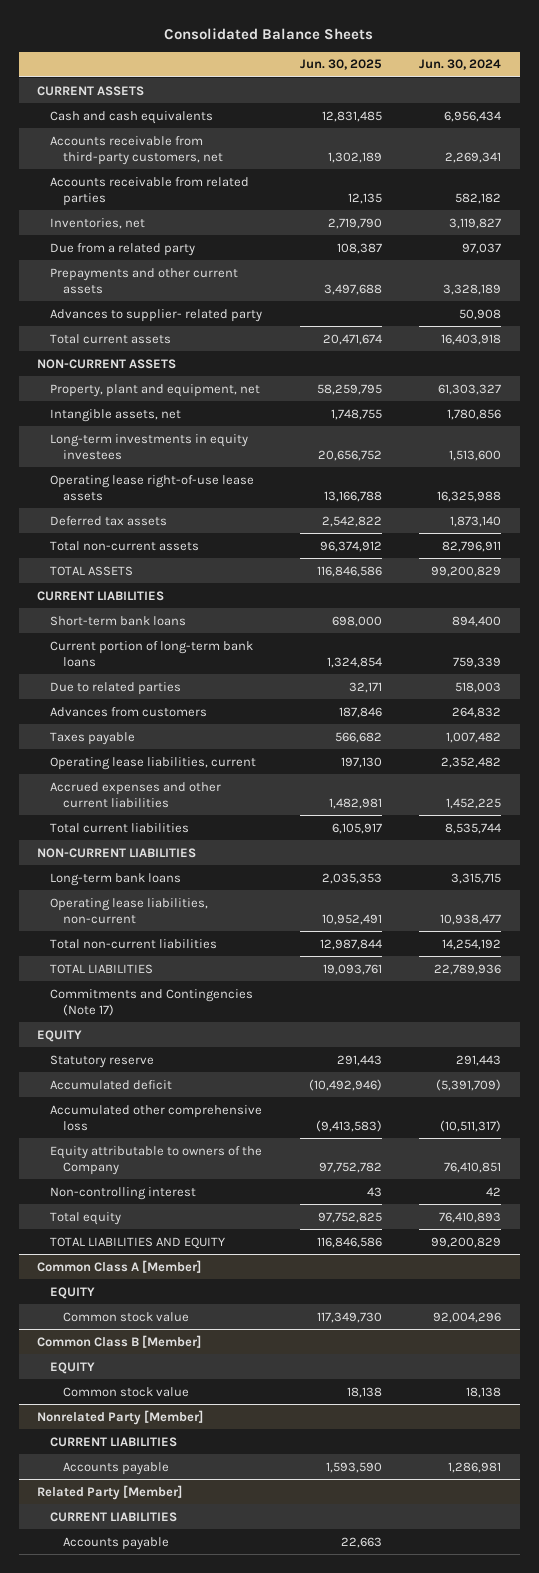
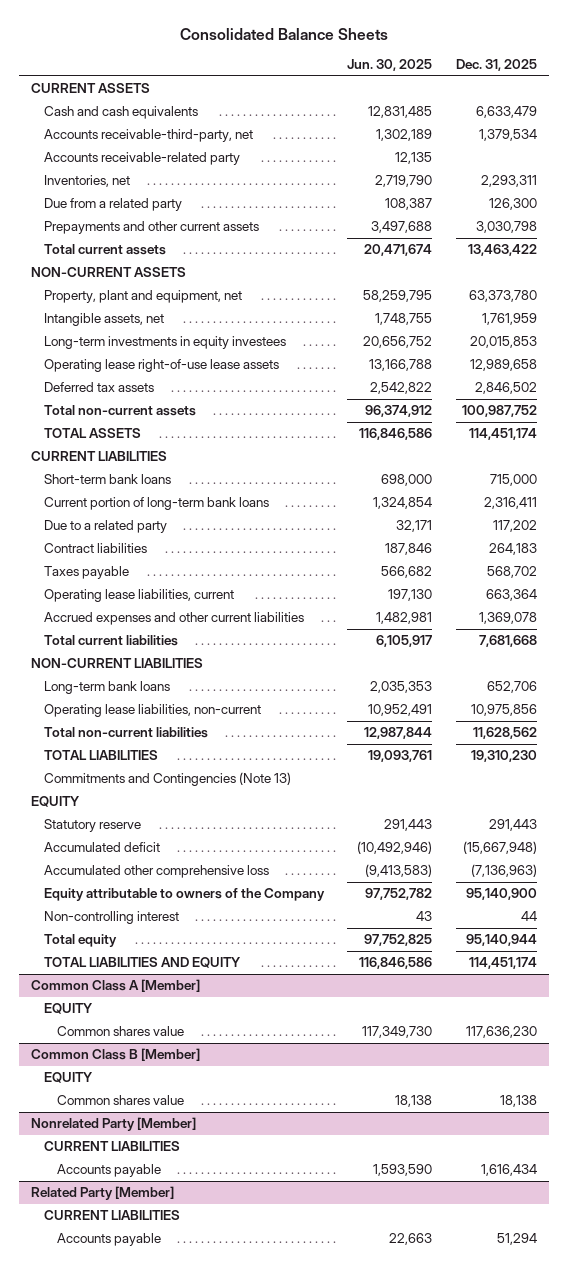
- | Jun. 30, 2025 | Jun. 30, 2024
+ | Jun. 30, 2025 | Dec. 31, 2025
- Accounts receivable from third-party customers, net | 1,302,189 | 2,269,341
- Accounts receivable from related parties | 12,135 | 582,182
+ Accounts receivable-third-party, net | 1,302,189 | 1,379,534
+ Accounts receivable-related party | 12,135 |
- Advances to supplier- related party | | 50,908
- Due to related parties | 32,171 | 518,003
- Advances from customers | 187,846 | 264,832
+ Due to a related party | 32,171 | 117,202
+ Contract liabilities | 187,846 | 264,183
- Commitments and Contingencies (Note 17)
+ Commitments and Contingencies (Note 13)
@ Common Class A [Member]
- Common stock value | 117,349,730 | 92,004,296
+ Common shares value | 117,349,730 | 117,636,230
@ Common Class B [Member]
- Common stock value | 18,138 | 18,138
+ Common shares value | 18,138 | 18,138

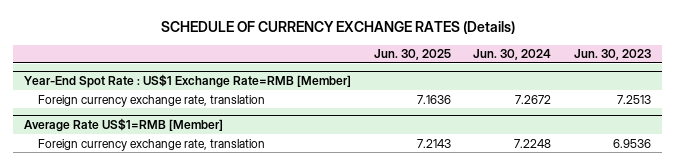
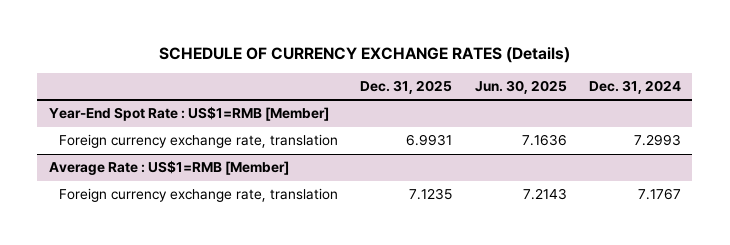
- | Jun. 30, 2025 | Jun. 30, 2024 | Jun. 30, 2023
+ | Dec. 31, 2025 | Jun. 30, 2025 | Dec. 31, 2024
- Year-End Spot Rate : US$1 Exchange Rate=RMB [Member]
+ Year-End Spot Rate : US$1=RMB [Member]
- Average Rate US$1=RMB [Member]
+ Average Rate : US$1=RMB [Member]

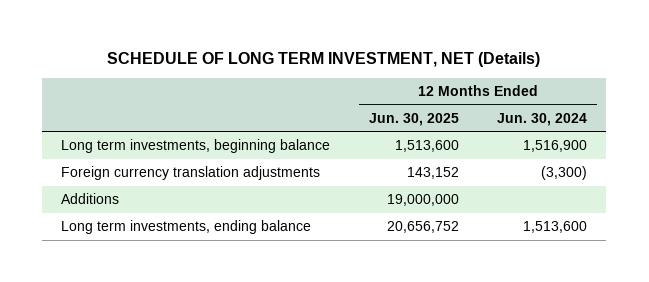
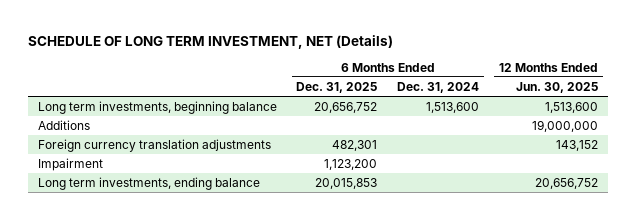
- | 12 Months Ended Jun. 30, 2025 | 12 Months Ended Jun. 30, 2024
+ | 6 Months Ended Dec. 31, 2025 | 6 Months Ended Dec. 31, 2024 | 12 Months Ended Jun. 30, 2025
moved down: Foreign currency translation adjustments | 482,301 | | 143,152
+ Impairment | 1,123,200 | |

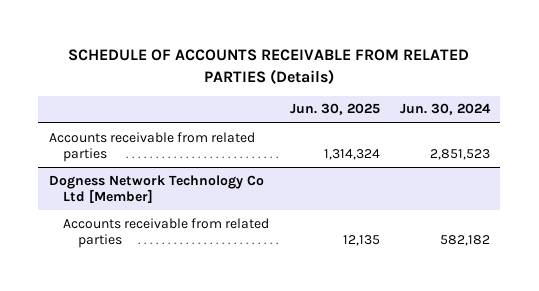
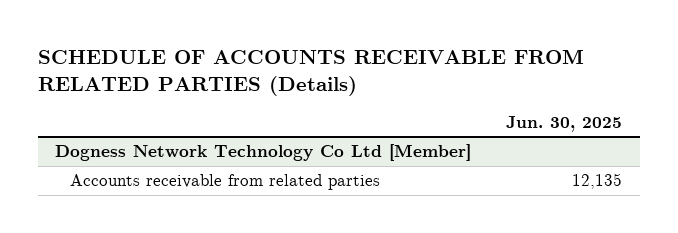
- | Jun. 30, 2025 | Jun. 30, 2024
+ | Jun. 30, 2025
- Accounts receivable from related parties | 1,314,324 | 2,851,523

